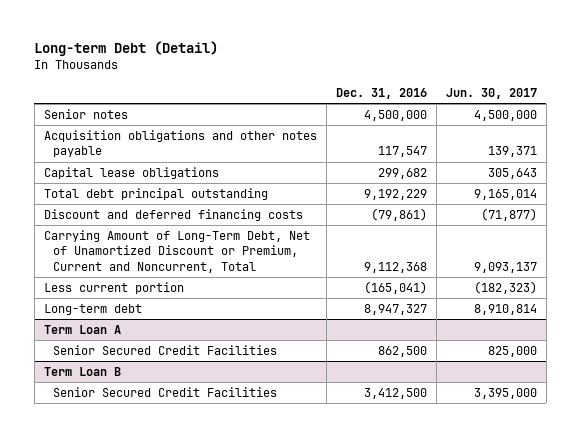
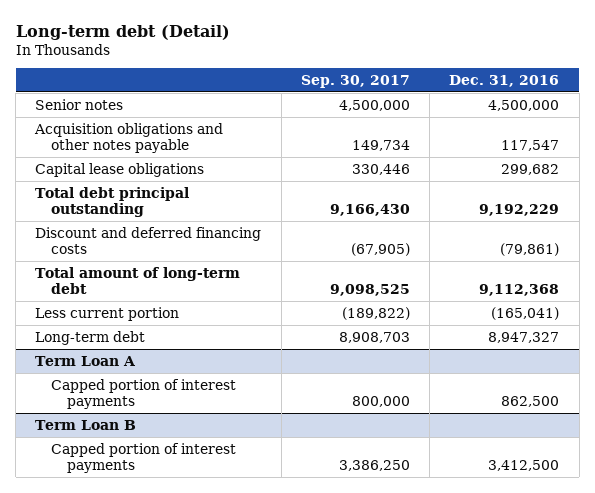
- Long-term Debt (Detail)
+ Long-term debt (Detail)
- | Dec. 31, 2016 | Jun. 30, 2017
+ | Sep. 30, 2017 | Dec. 31, 2016
- Carrying Amount of Long-Term Debt, Net of Unamortized Discount or Premium, Current and Noncurrent, Total | 9,112,368 | 9,093,137
+ Total amount of long-term debt | 9,098,525 | 9,112,368
@ Term Loan A
- Senior Secured Credit Facilities | 862,500 | 825,000
+ Capped portion of interest payments | 800,000 | 862,500
@ Term Loan B
- Senior Secured Credit Facilities | 3,412,500 | 3,395,000
+ Capped portion of interest payments | 3,386,250 | 3,412,500

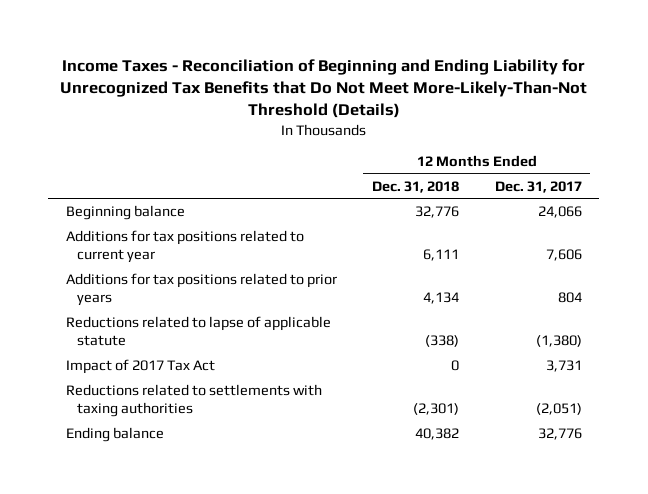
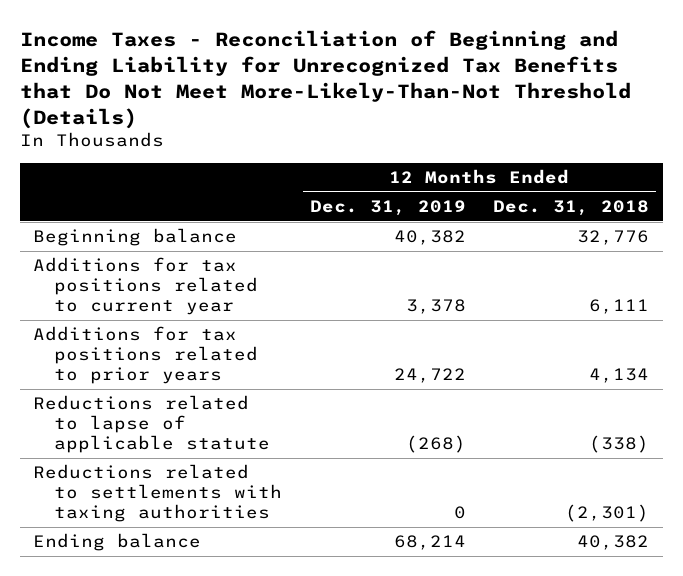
- | 12 Months Ended Dec. 31, 2018 | 12 Months Ended Dec. 31, 2017
+ | 12 Months Ended Dec. 31, 2019 | 12 Months Ended Dec. 31, 2018
- Impact of 2017 Tax Act | 0 | 3,731

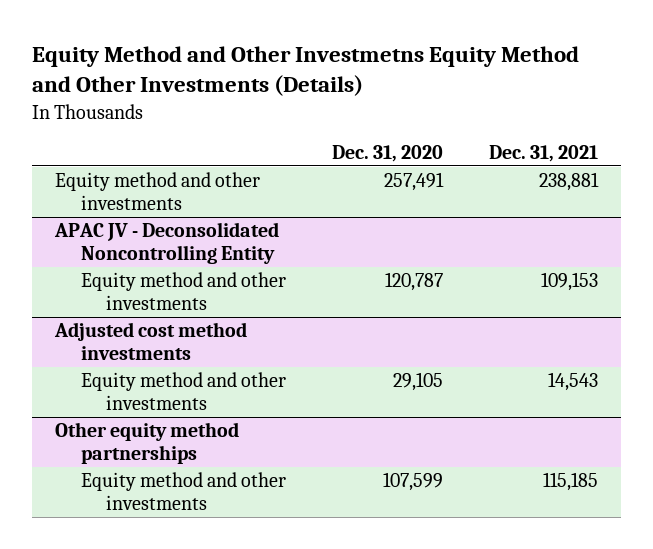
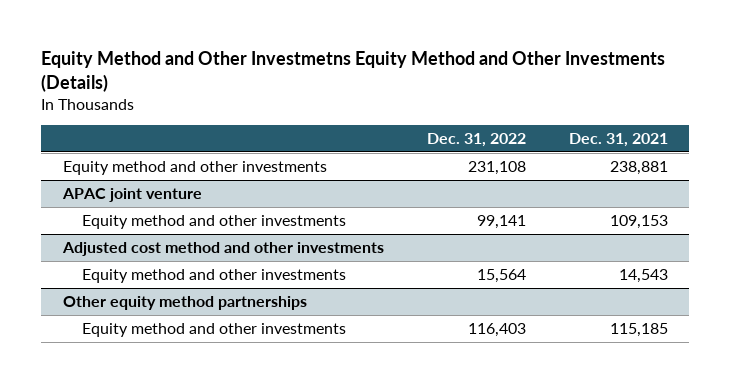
- | Dec. 31, 2020 | Dec. 31, 2021
+ | Dec. 31, 2022 | Dec. 31, 2021
- APAC JV - Deconsolidated Noncontrolling Entity
+ APAC joint venture
- Adjusted cost method investments
+ Adjusted cost method and other investments

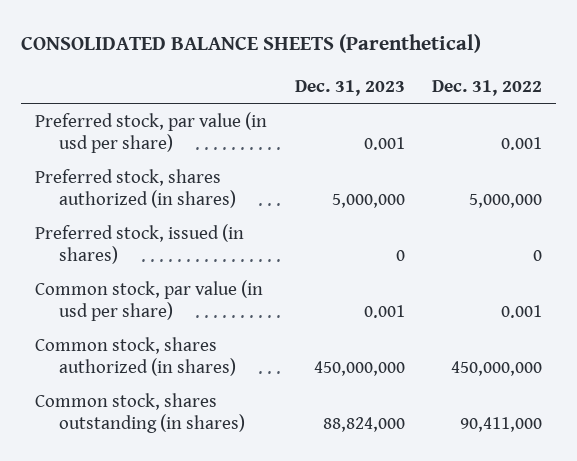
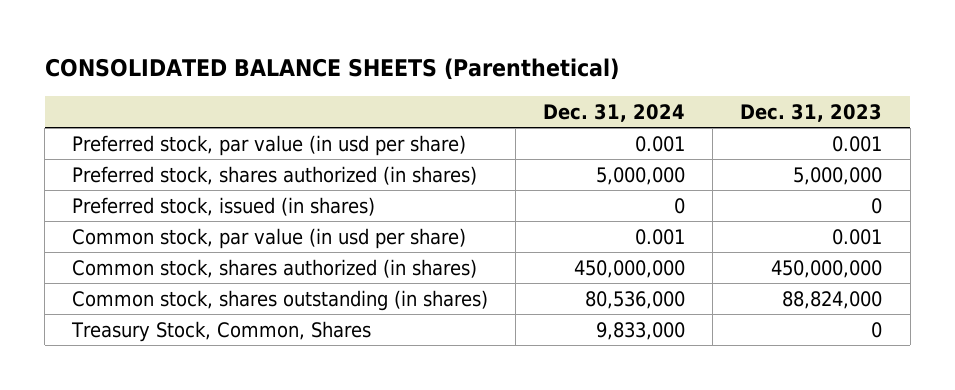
- | Dec. 31, 2023 | Dec. 31, 2022
+ | Dec. 31, 2024 | Dec. 31, 2023
+ Treasury Stock, Common, Shares | 9,833,000 | 0

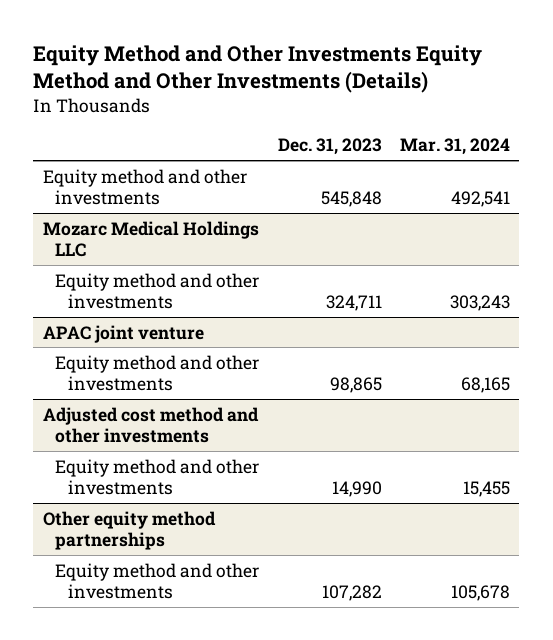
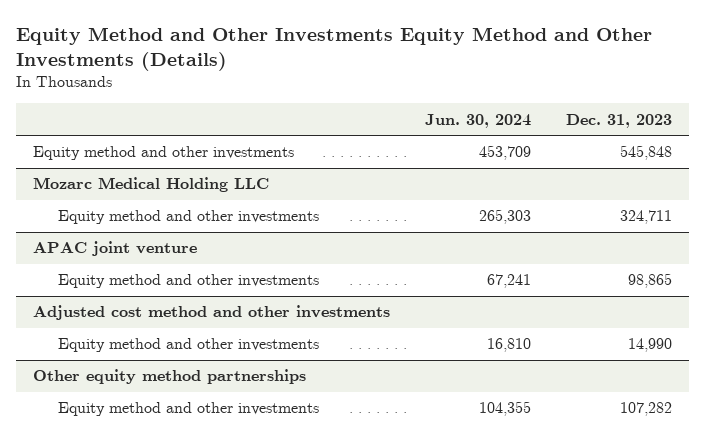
- | Dec. 31, 2023 | Mar. 31, 2024
+ | Jun. 30, 2024 | Dec. 31, 2023
- Mozarc Medical Holdings LLC
+ Mozarc Medical Holding LLC

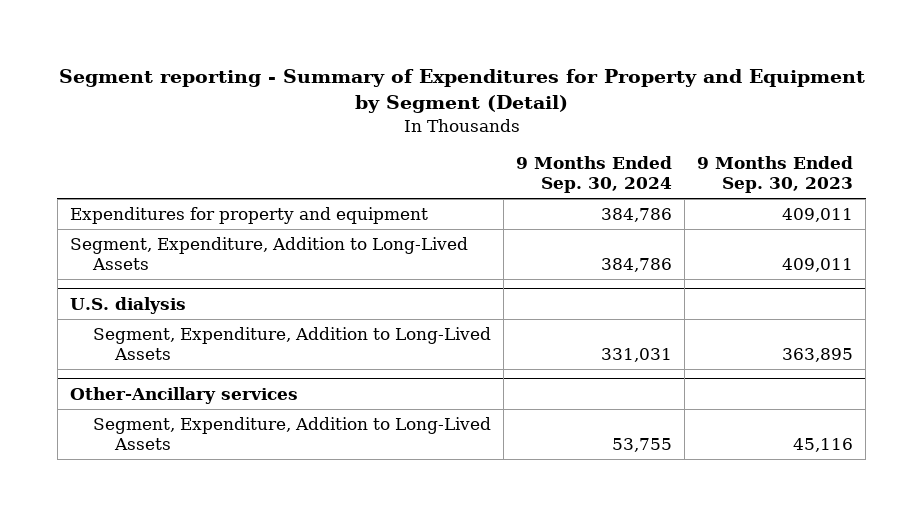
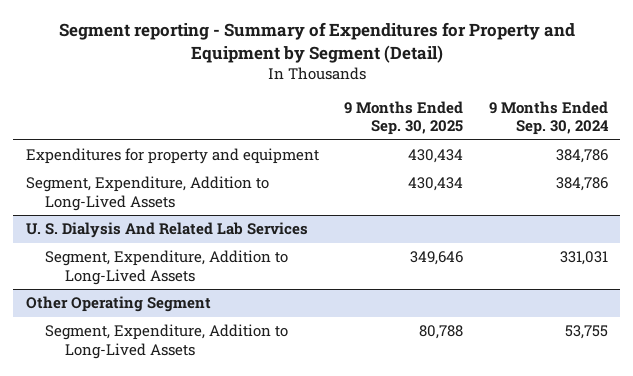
- | 9 Months Ended Sep. 30, 2024 | 9 Months Ended Sep. 30, 2023
+ | 9 Months Ended Sep. 30, 2025 | 9 Months Ended Sep. 30, 2024
- U.S. dialysis
+ U. S. Dialysis And Related Lab Services
- Other-Ancillary services
+ Other Operating Segment

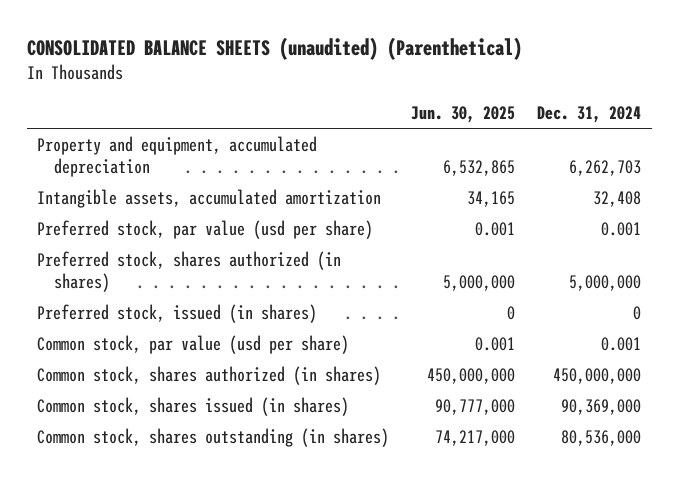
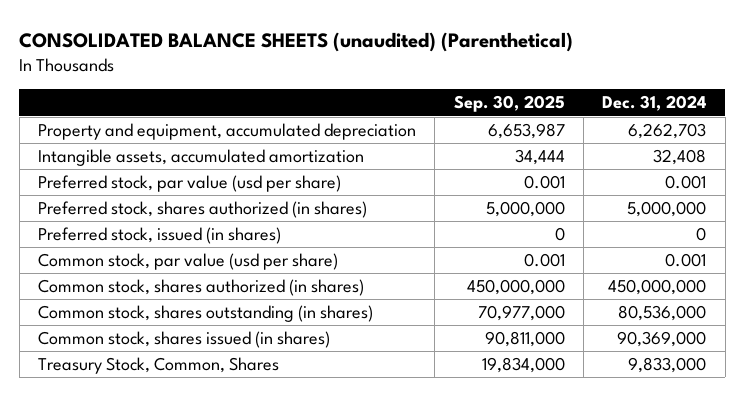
- | Jun. 30, 2025 | Dec. 31, 2024
+ | Sep. 30, 2025 | Dec. 31, 2024
moved down: Common stock, shares issued (in shares) | 90,811,000 | 90,369,000
+ Treasury Stock, Common, Shares | 19,834,000 | 9,833,000

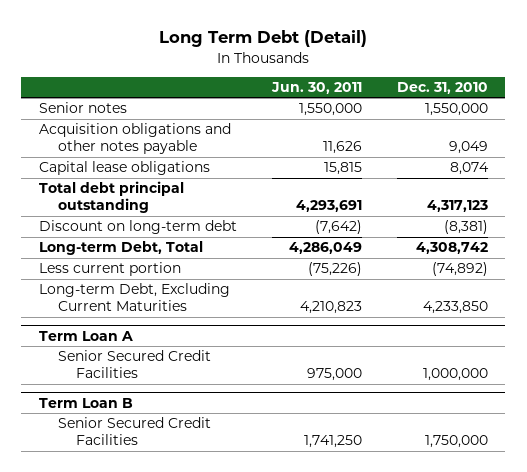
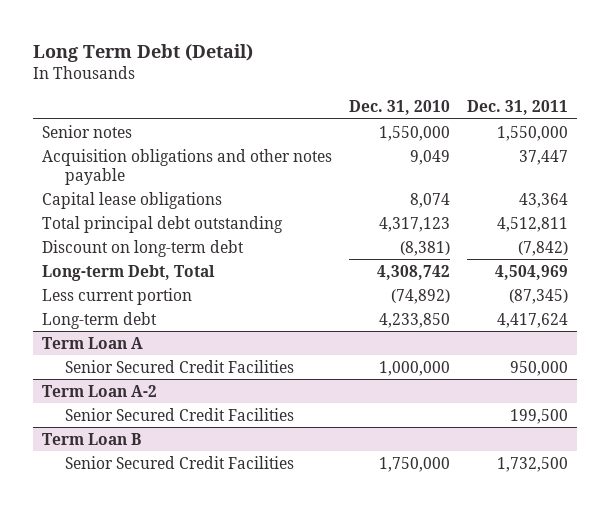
- | Jun. 30, 2011 | Dec. 31, 2010
+ | Dec. 31, 2010 | Dec. 31, 2011
- Total debt principal outstanding | 4,293,691 | 4,317,123
+ Total principal debt outstanding | 4,317,123 | 4,512,811
- Long-term Debt, Excluding Current Maturities | 4,210,823 | 4,233,850
+ Long-term debt | 4,233,850 | 4,417,624
+ Term Loan A-2
+ Senior Secured Credit Facilities | | 199,500

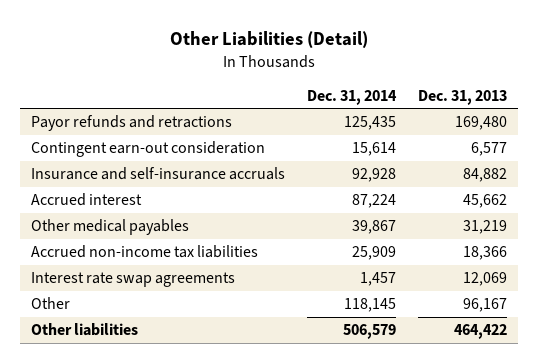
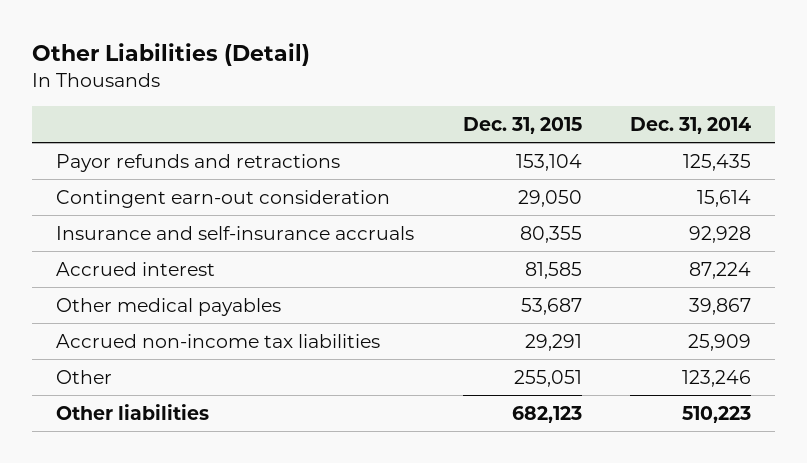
- | Dec. 31, 2014 | Dec. 31, 2013
+ | Dec. 31, 2015 | Dec. 31, 2014
- Interest rate swap agreements | 1,457 | 12,069
- Other | 118,145 | 96,167
- Other liabilities | 506,579 | 464,422
+ Other | 255,051 | 123,246
+ Other liabilities | 682,123 | 510,223

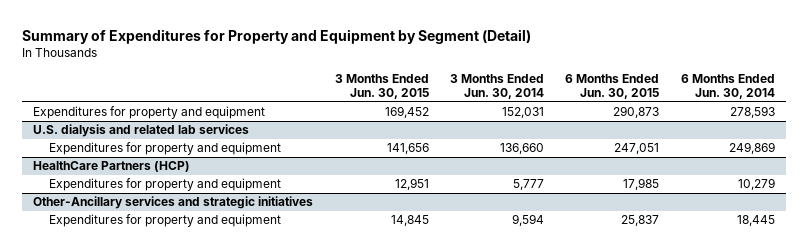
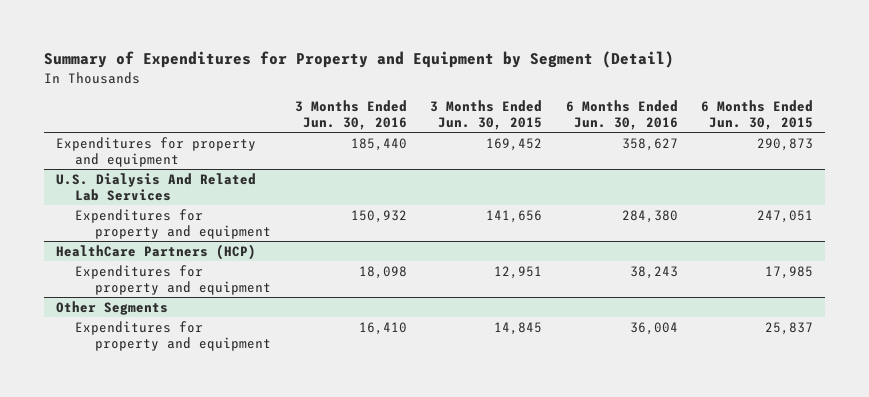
- | 3 Months Ended Jun. 30, 2015 | 3 Months Ended Jun. 30, 2014 | 6 Months Ended Jun. 30, 2015 | 6 Months Ended Jun. 30, 2014
+ | 3 Months Ended Jun. 30, 2016 | 3 Months Ended Jun. 30, 2015 | 6 Months Ended Jun. 30, 2016 | 6 Months Ended Jun. 30, 2015
- U.S. dialysis and related lab services
+ U.S. Dialysis And Related Lab Services
- Other-Ancillary services and strategic initiatives
+ Other Segments

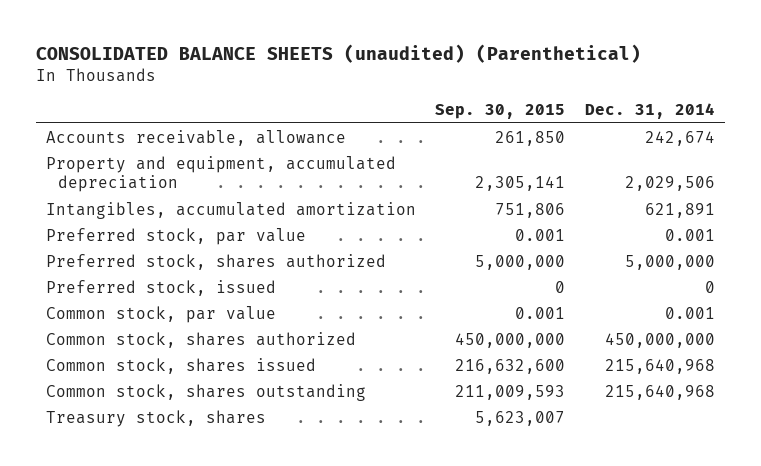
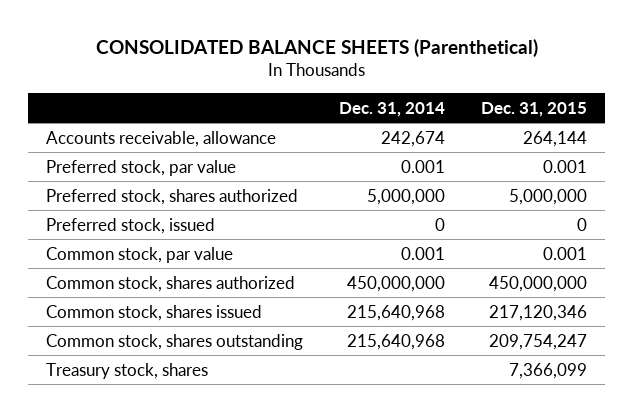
- CONSOLIDATED BALANCE SHEETS (unaudited) (Parenthetical)
+ CONSOLIDATED BALANCE SHEETS (Parenthetical)
- | Sep. 30, 2015 | Dec. 31, 2014
+ | Dec. 31, 2014 | Dec. 31, 2015
- Property and equipment, accumulated depreciation | 2,305,141 | 2,029,506
- Intangibles, accumulated amortization | 751,806 | 621,891

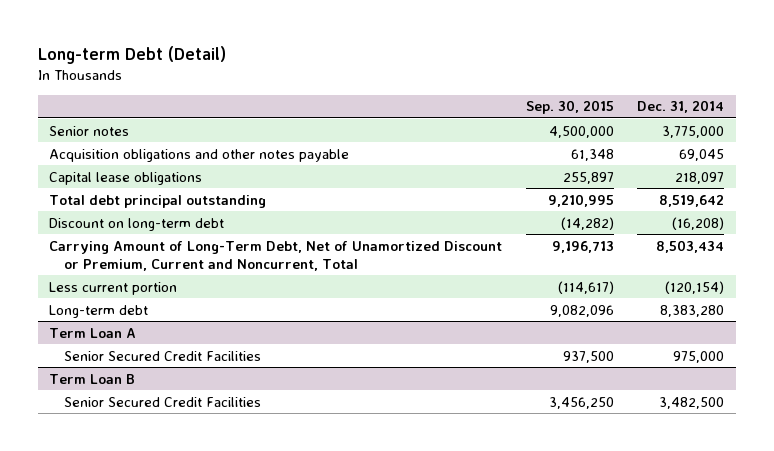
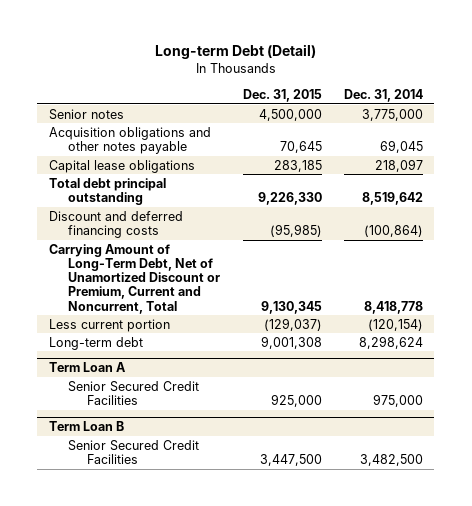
- | Sep. 30, 2015 | Dec. 31, 2014
+ | Dec. 31, 2015 | Dec. 31, 2014
- Discount on long-term debt | (14,282) | (16,208)
- Carrying Amount of Long-Term Debt, Net of Unamortized Discount or Premium, Current and Noncurrent, Total | 9,196,713 | 8,503,434
+ Discount and deferred financing costs | (95,985) | (100,864)
+ Carrying Amount of Long-Term Debt, Net of Unamortized Discount or Premium, Current and Noncurrent, Total | 9,130,345 | 8,418,778
- Long-term debt | 9,082,096 | 8,383,280
+ Long-term debt | 9,001,308 | 8,298,624

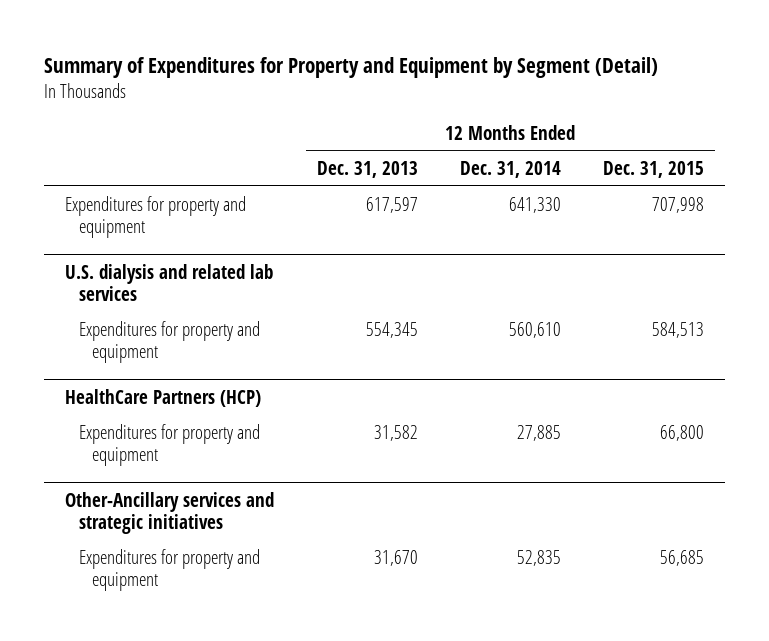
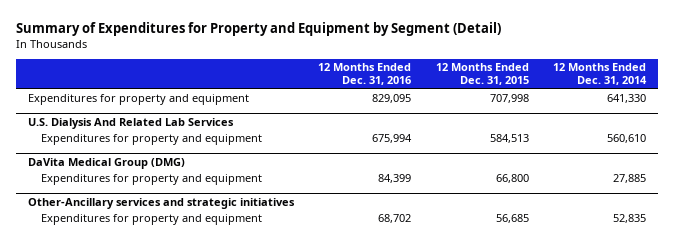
- | 12 Months Ended Dec. 31, 2013 | 12 Months Ended Dec. 31, 2014 | 12 Months Ended Dec. 31, 2015
+ | 12 Months Ended Dec. 31, 2016 | 12 Months Ended Dec. 31, 2015 | 12 Months Ended Dec. 31, 2014
- U.S. dialysis and related lab services
+ U.S. Dialysis And Related Lab Services
- HealthCare Partners (HCP)
+ DaVita Medical Group (DMG)

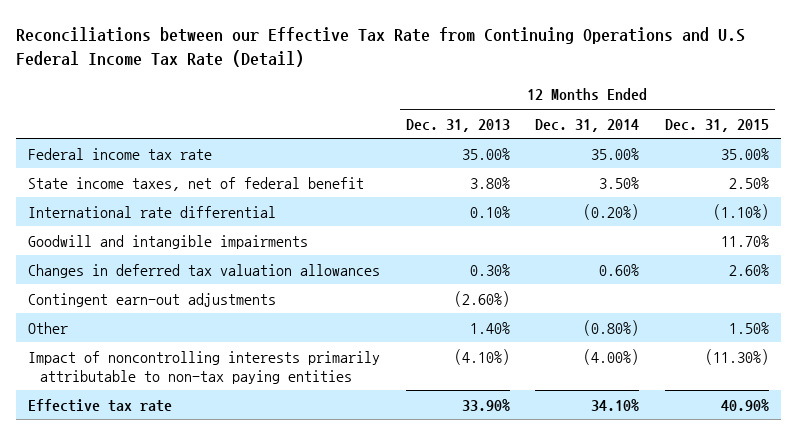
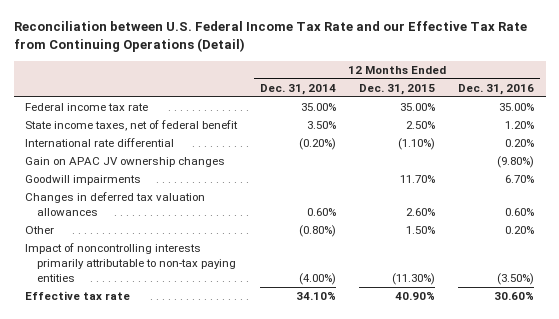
- Reconciliations between our Effective Tax Rate from Continuing Operations and U.S Federal Income Tax Rate (Detail)
+ Reconciliation between U.S. Federal Income Tax Rate and our Effective Tax Rate from Continuing Operations (Detail)
- | 12 Months Ended Dec. 31, 2013 | 12 Months Ended Dec. 31, 2014 | 12 Months Ended Dec. 31, 2015
+ | 12 Months Ended Dec. 31, 2014 | 12 Months Ended Dec. 31, 2015 | 12 Months Ended Dec. 31, 2016
- Goodwill and intangible impairments | | | 11.70%
+ Gain on APAC JV ownership changes | | | (9.80%)
+ Goodwill impairments | | 11.70% | 6.70%
- Contingent earn-out adjustments | (2.60%) | |

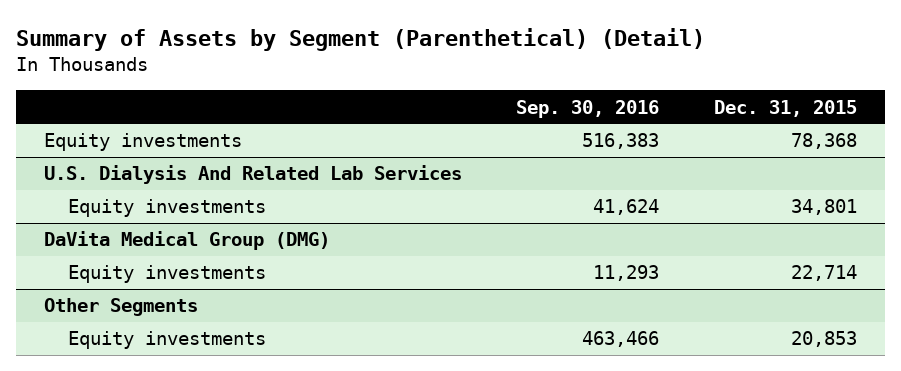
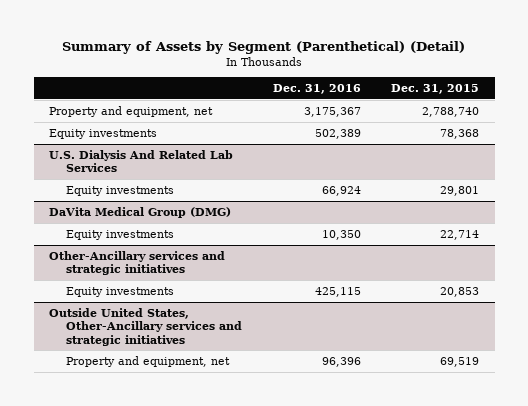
- | Sep. 30, 2016 | Dec. 31, 2015
+ | Dec. 31, 2016 | Dec. 31, 2015
+ Property and equipment, net | 3,175,367 | 2,788,740
@ U.S. Dialysis And Related Lab Services
- Equity investments | 41,624 | 34,801
+ Equity investments | 66,924 | 29,801
- Other Segments
+ Other-Ancillary services and strategic initiatives
+ Outside United States, Other-Ancillary services and strategic initiatives
+ Property and equipment, net | 96,396 | 69,519

